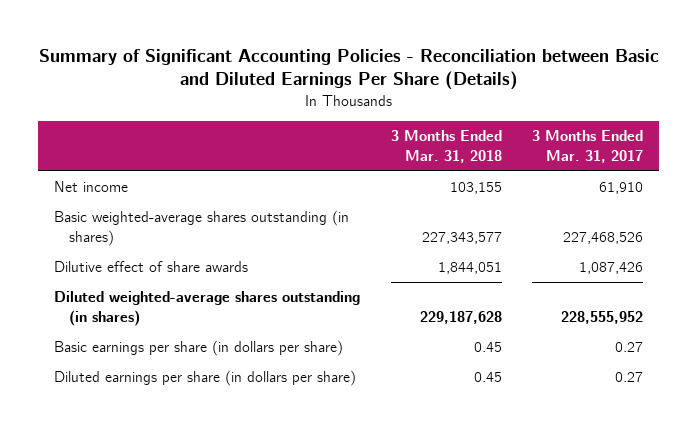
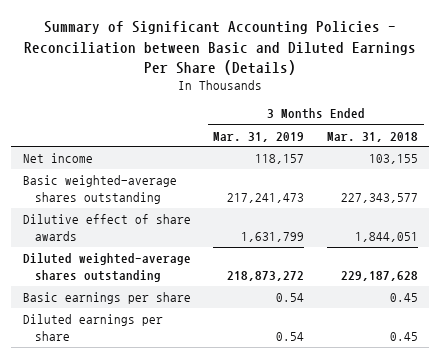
- | 3 Months Ended Mar. 31, 2018 | 3 Months Ended Mar. 31, 2017
+ | 3 Months Ended Mar. 31, 2019 | 3 Months Ended Mar. 31, 2018
- Basic weighted-average shares outstanding (in shares) | 227,343,577 | 227,468,526
+ Basic weighted-average shares outstanding | 217,241,473 | 227,343,577
- Diluted weighted-average shares outstanding (in shares) | 229,187,628 | 228,555,952
- Basic earnings per share (in dollars per share) | 0.45 | 0.27
- Diluted earnings per share (in dollars per share) | 0.45 | 0.27
+ Diluted weighted-average shares outstanding | 218,873,272 | 229,187,628
+ Basic earnings per share | 0.54 | 0.45
+ Diluted earnings per share | 0.54 | 0.45

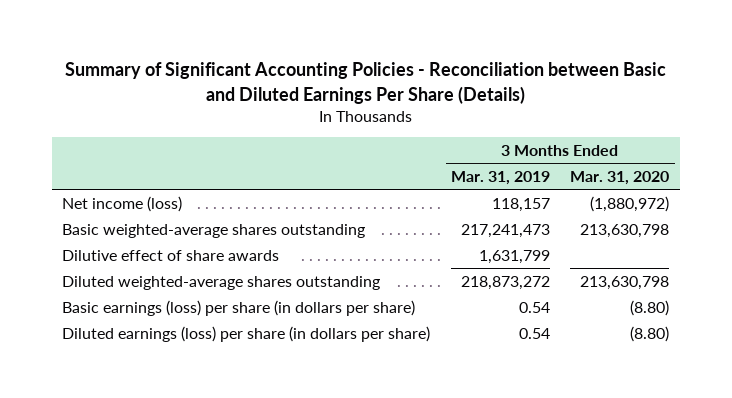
- | 3 Months Ended Mar. 31, 2019 | 3 Months Ended Mar. 31, 2018
+ | 3 Months Ended Mar. 31, 2019 | 3 Months Ended Mar. 31, 2020
- Net income | 118,157 | 103,155
+ Net income (loss) | 118,157 | (1,880,972)
- Basic earnings per share | 0.54 | 0.45
- Diluted earnings per share | 0.54 | 0.45
+ Basic earnings (loss) per share (in dollars per share) | 0.54 | (8.80)
+ Diluted earnings (loss) per share (in dollars per share) | 0.54 | (8.80)

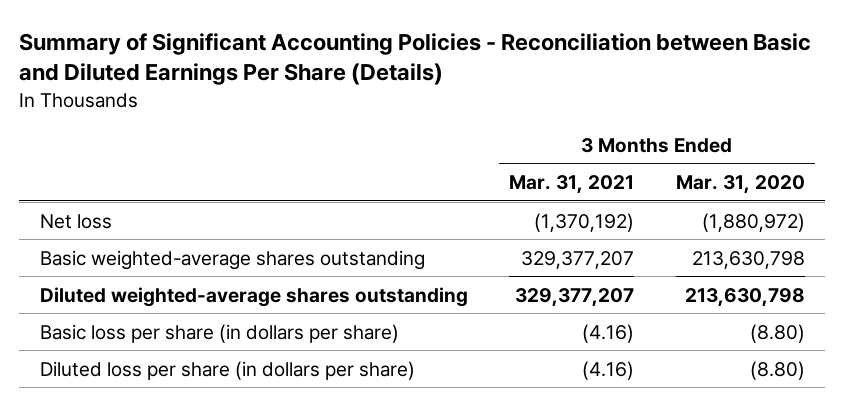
- | 3 Months Ended Mar. 31, 2019 | 3 Months Ended Mar. 31, 2020
+ | 3 Months Ended Mar. 31, 2021 | 3 Months Ended Mar. 31, 2020
- Net income (loss) | 118,157 | (1,880,972)
+ Net loss | (1,370,192) | (1,880,972)
- Dilutive effect of share awards | 1,631,799 |
- Basic earnings (loss) per share (in dollars per share) | 0.54 | (8.80)
- Diluted earnings (loss) per share (in dollars per share) | 0.54 | (8.80)
+ Basic loss per share (in dollars per share) | (4.16) | (8.80)
+ Diluted loss per share (in dollars per share) | (4.16) | (8.80)

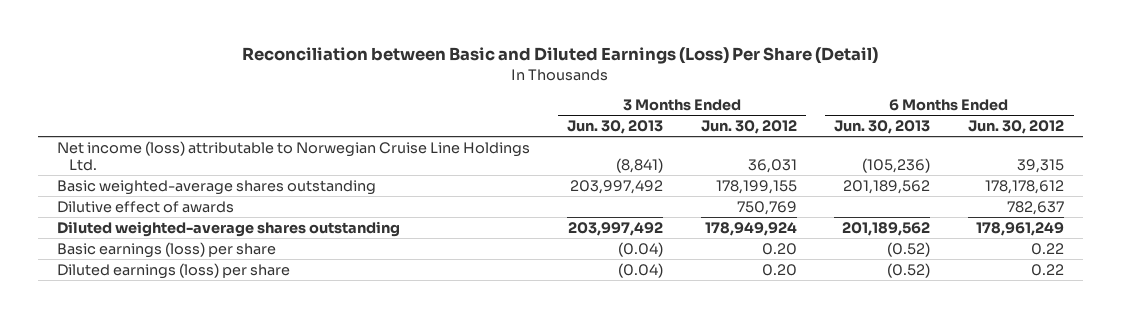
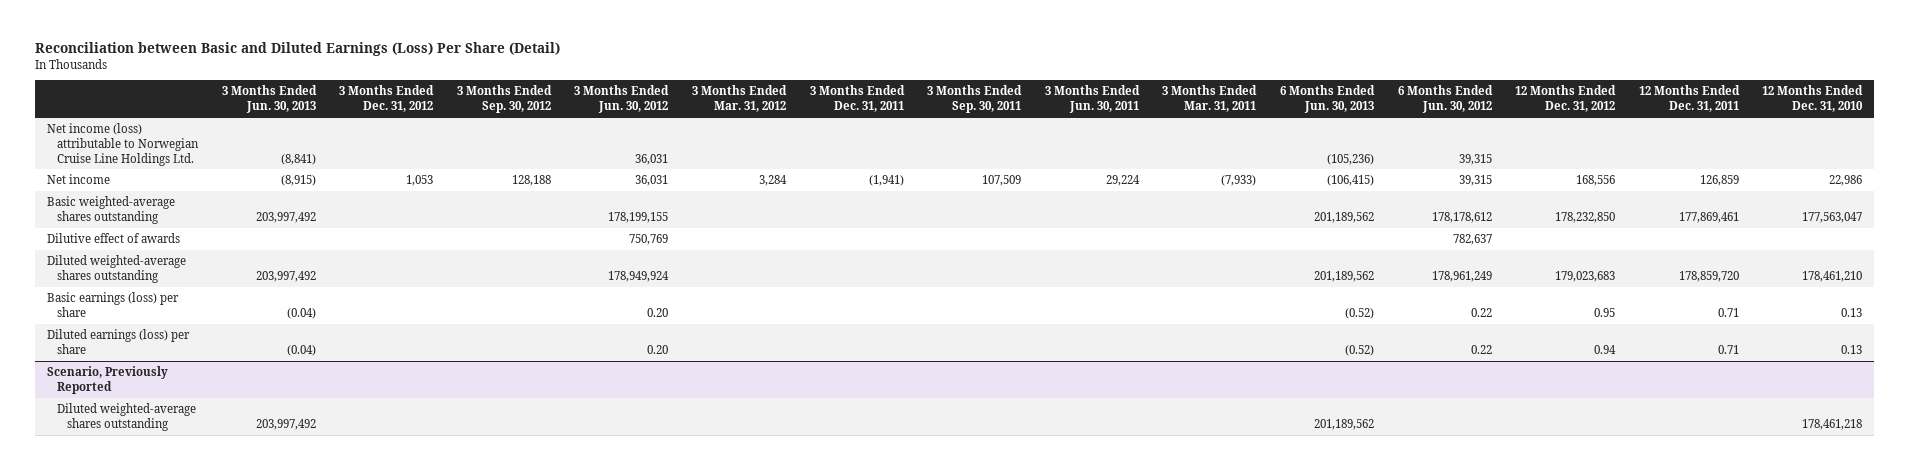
- | 3 Months Ended Jun. 30, 2013 | 3 Months Ended Jun. 30, 2012 | 6 Months Ended Jun. 30, 2013 | 6 Months Ended Jun. 30, 2012
+ | 3 Months Ended Jun. 30, 2013 | 3 Months Ended Dec. 31, 2012 | 3 Months Ended Sep. 30, 2012 | 3 Months Ended Jun. 30, 2012 | 3 Months Ended Mar. 31, 2012 | 3 Months Ended Dec. 31, 2011 | 3 Months Ended Sep. 30, 2011 | 3 Months Ended Jun. 30, 2011 | 3 Months Ended Mar. 31, 2011 | 6 Months Ended Jun. 30, 2013 | 6 Months Ended Jun. 30, 2012 | 12 Months Ended Dec. 31, 2012 | 12 Months Ended Dec. 31, 2011 | 12 Months Ended Dec. 31, 2010
+ Net income | (8,915) | 1,053 | 128,188 | 36,031 | 3,284 | (1,941) | 107,509 | 29,224 | (7,933) | (106,415) | 39,315 | 168,556 | 126,859 | 22,986
+ Scenario, Previously Reported
+ Diluted weighted-average shares outstanding | 203,997,492 | | | | | | | | | 201,189,562 | | | | 178,461,218

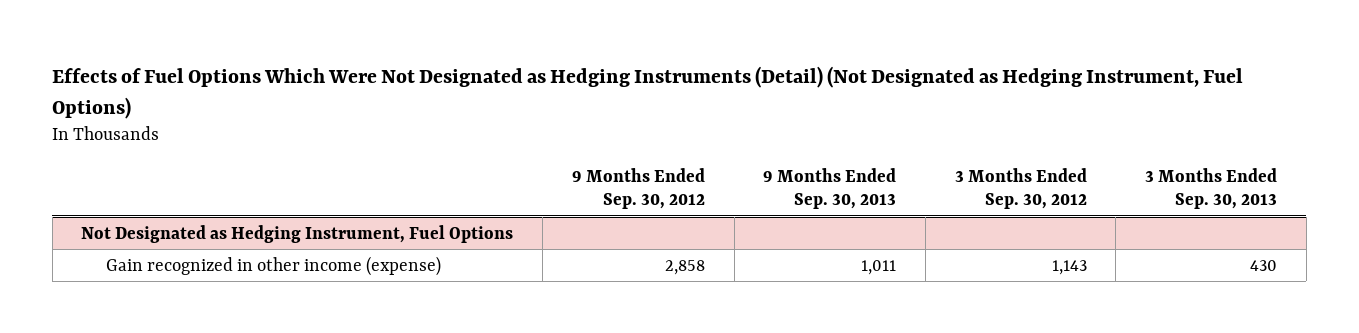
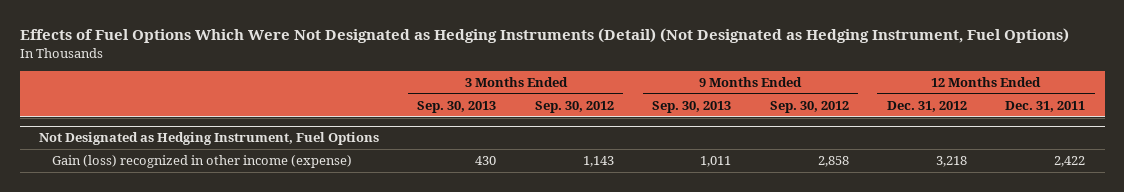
- | 9 Months Ended Sep. 30, 2012 | 9 Months Ended Sep. 30, 2013 | 3 Months Ended Sep. 30, 2012 | 3 Months Ended Sep. 30, 2013
+ | 3 Months Ended Sep. 30, 2013 | 3 Months Ended Sep. 30, 2012 | 9 Months Ended Sep. 30, 2013 | 9 Months Ended Sep. 30, 2012 | 12 Months Ended Dec. 31, 2012 | 12 Months Ended Dec. 31, 2011
@ Not Designated as Hedging Instrument, Fuel Options
- Gain recognized in other income (expense) | 2,858 | 1,011 | 1,143 | 430
+ Gain (loss) recognized in other income (expense) | 430 | 1,143 | 1,011 | 2,858 | 3,218 | 2,422

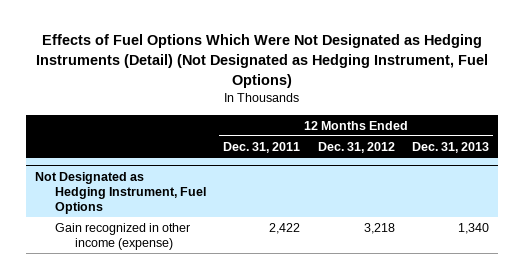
- | 3 Months Ended Sep. 30, 2013 | 3 Months Ended Sep. 30, 2012 | 9 Months Ended Sep. 30, 2013 | 9 Months Ended Sep. 30, 2012 | 12 Months Ended Dec. 31, 2012 | 12 Months Ended Dec. 31, 2011
+ | 12 Months Ended Dec. 31, 2011 | 12 Months Ended Dec. 31, 2012 | 12 Months Ended Dec. 31, 2013
@ Not Designated as Hedging Instrument, Fuel Options
- Gain (loss) recognized in other income (expense) | 430 | 1,143 | 1,011 | 2,858 | 3,218 | 2,422
+ Gain recognized in other income (expense) | 2,422 | 3,218 | 1,340

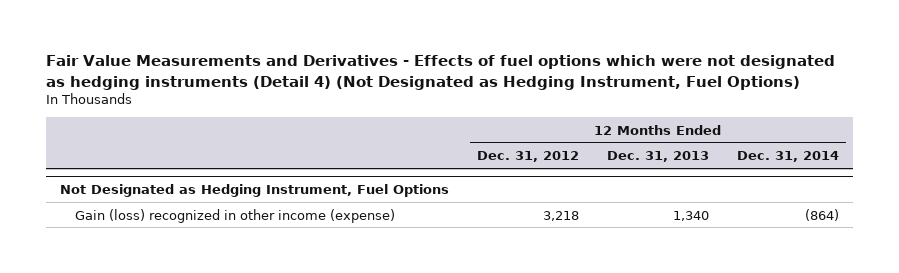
- Effects of Fuel Options Which Were Not Designated as Hedging Instruments (Detail) (Not Designated as Hedging Instrument, Fuel Options)
+ Fair Value Measurements and Derivatives - Effects of fuel options which were not designated as hedging instruments (Detail 4) (Not Designated as Hedging Instrument, Fuel Options)
- | 12 Months Ended Dec. 31, 2011 | 12 Months Ended Dec. 31, 2012 | 12 Months Ended Dec. 31, 2013
+ | 12 Months Ended Dec. 31, 2012 | 12 Months Ended Dec. 31, 2013 | 12 Months Ended Dec. 31, 2014
@ Not Designated as Hedging Instrument, Fuel Options
- Gain recognized in other income (expense) | 2,422 | 3,218 | 1,340
+ Gain (loss) recognized in other income (expense) | 3,218 | 1,340 | (864)

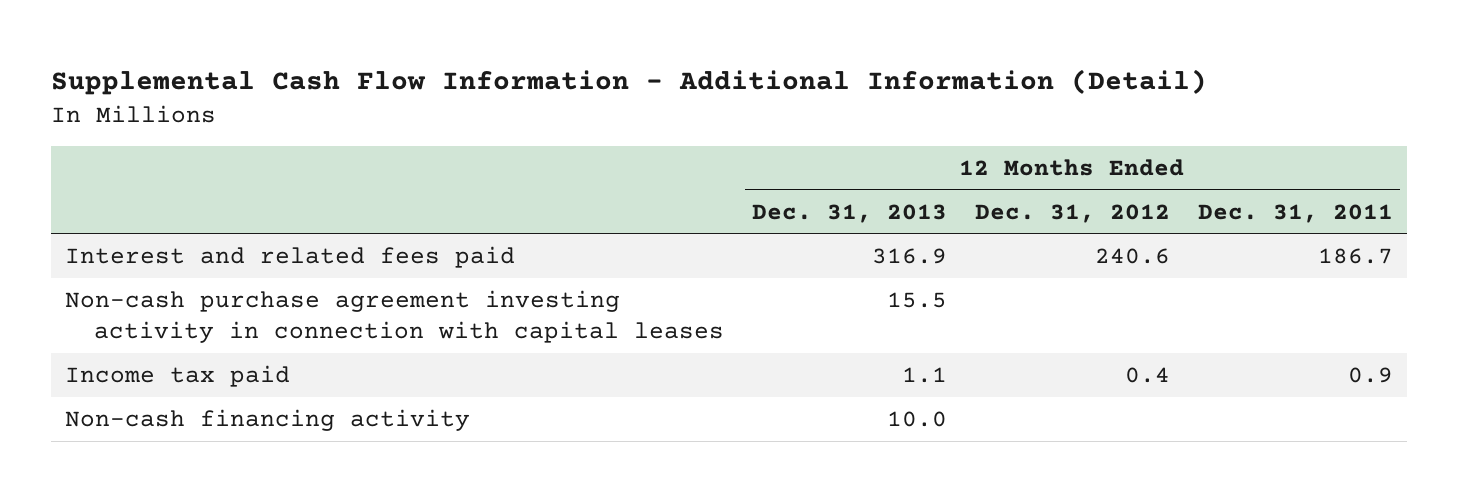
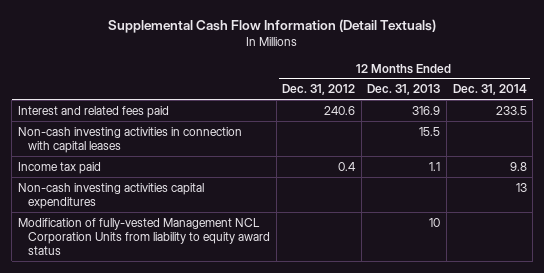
- Supplemental Cash Flow Information - Additional Information (Detail)
+ Supplemental Cash Flow Information (Detail Textuals)
- | 12 Months Ended Dec. 31, 2013 | 12 Months Ended Dec. 31, 2012 | 12 Months Ended Dec. 31, 2011
+ | 12 Months Ended Dec. 31, 2012 | 12 Months Ended Dec. 31, 2013 | 12 Months Ended Dec. 31, 2014
- Non-cash purchase agreement investing activity in connection with capital leases | 15.5 | |
+ Non-cash investing activities in connection with capital leases | | 15.5 |
- Non-cash financing activity | 10.0 | |
+ Non-cash investing activities capital expenditures | | | 13
+ Modification of fully-vested Management NCL Corporation Units from liability to equity award status | | 10 |

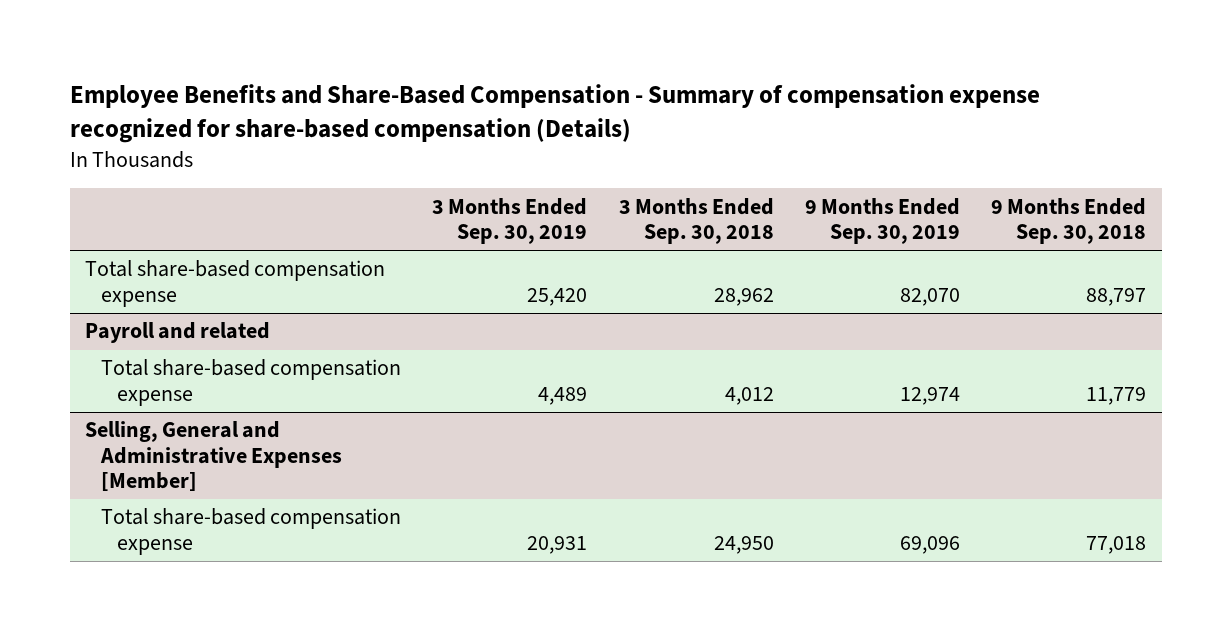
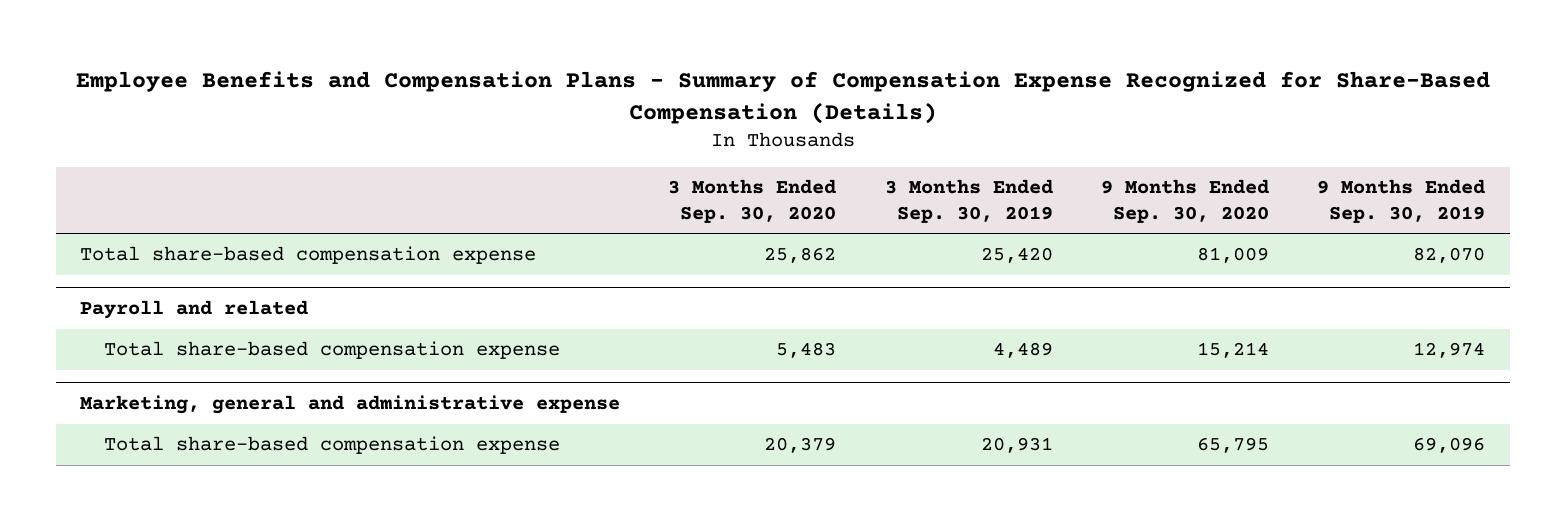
- Employee Benefits and Share-Based Compensation - Summary of compensation expense recognized for share-based compensation (Details)
+ Employee Benefits and Compensation Plans - Summary of Compensation Expense Recognized for Share-Based Compensation (Details)
- | 3 Months Ended Sep. 30, 2019 | 3 Months Ended Sep. 30, 2018 | 9 Months Ended Sep. 30, 2019 | 9 Months Ended Sep. 30, 2018
+ | 3 Months Ended Sep. 30, 2020 | 3 Months Ended Sep. 30, 2019 | 9 Months Ended Sep. 30, 2020 | 9 Months Ended Sep. 30, 2019
- Selling, General and Administrative Expenses [Member]
+ Marketing, general and administrative expense

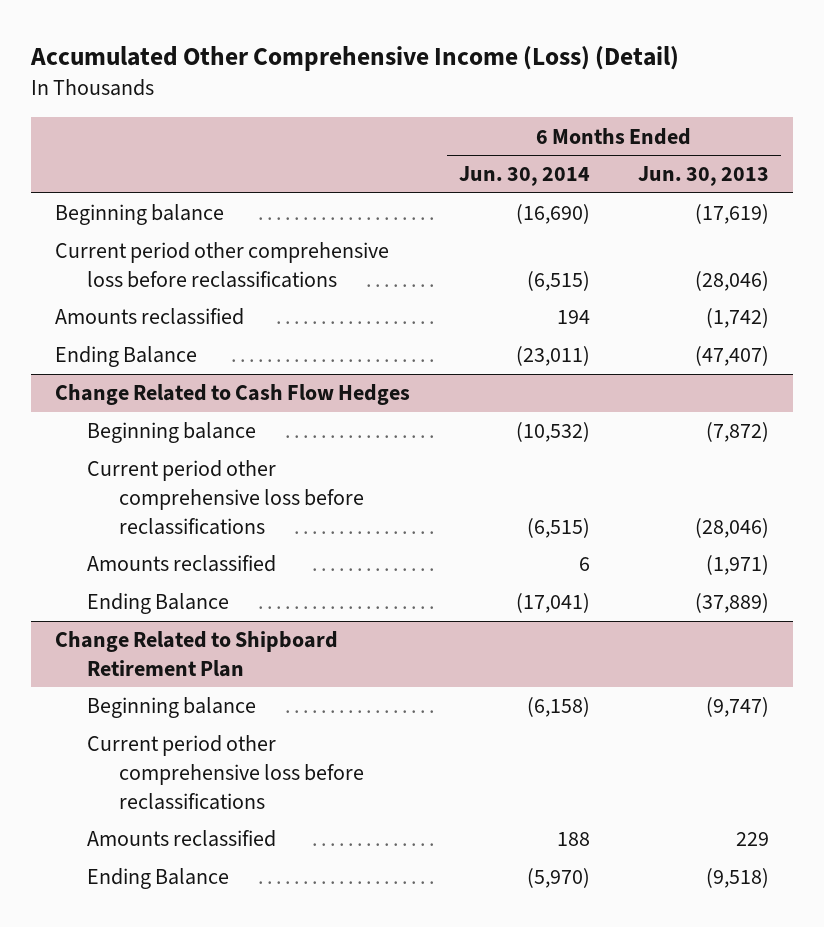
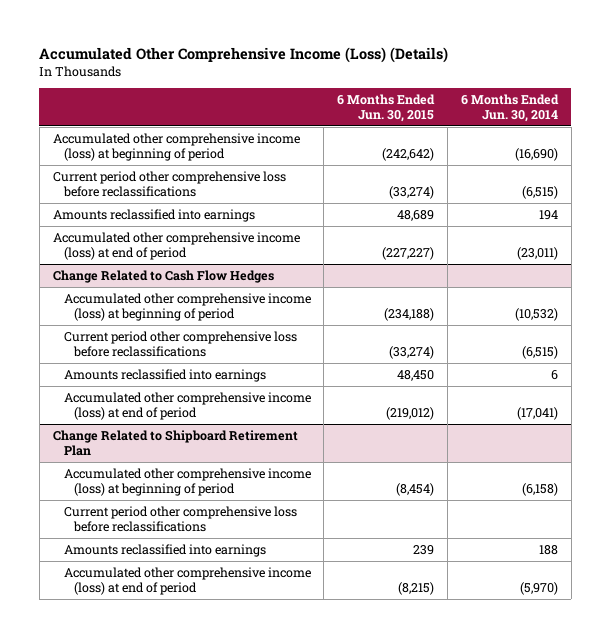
- Accumulated Other Comprehensive Income (Loss) (Detail)
+ Accumulated Other Comprehensive Income (Loss) (Details)
- | 6 Months Ended Jun. 30, 2014 | 6 Months Ended Jun. 30, 2013
+ | 6 Months Ended Jun. 30, 2015 | 6 Months Ended Jun. 30, 2014
- Beginning balance | (16,690) | (17,619)
+ Accumulated other comprehensive income (loss) at beginning of period | (242,642) | (16,690)
- Amounts reclassified | 194 | (1,742)
- Ending Balance | (23,011) | (47,407)
+ Amounts reclassified into earnings | 48,689 | 194
+ Accumulated other comprehensive income (loss) at end of period | (227,227) | (23,011)
@ Change Related to Cash Flow Hedges
- Beginning balance | (10,532) | (7,872)
+ Accumulated other comprehensive income (loss) at beginning of period | (234,188) | (10,532)
- Amounts reclassified | 6 | (1,971)
- Ending Balance | (17,041) | (37,889)
+ Amounts reclassified into earnings | 48,450 | 6
+ Accumulated other comprehensive income (loss) at end of period | (219,012) | (17,041)
@ Change Related to Shipboard Retirement Plan
- Beginning balance | (6,158) | (9,747)
+ Accumulated other comprehensive income (loss) at beginning of period | (8,454) | (6,158)
- Amounts reclassified | 188 | 229
- Ending Balance | (5,970) | (9,518)
+ Amounts reclassified into earnings | 239 | 188
+ Accumulated other comprehensive income (loss) at end of period | (8,215) | (5,970)

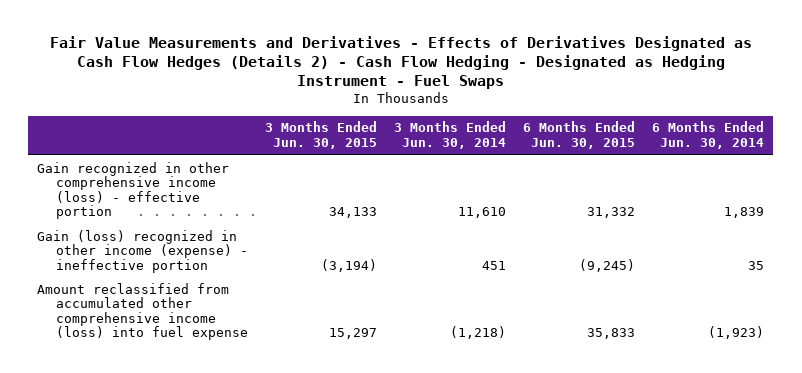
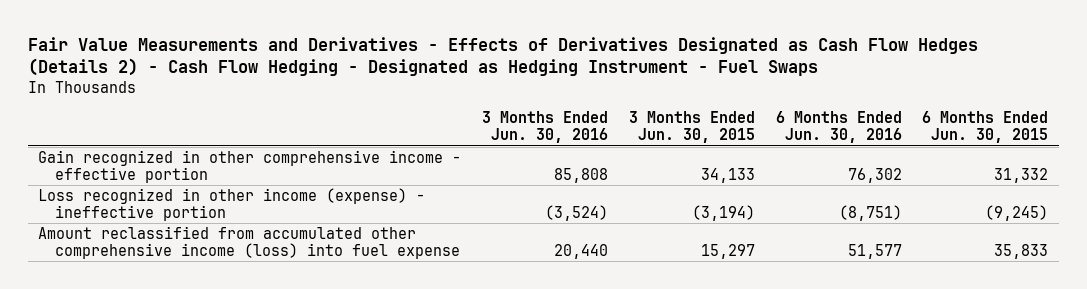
- | 3 Months Ended Jun. 30, 2015 | 3 Months Ended Jun. 30, 2014 | 6 Months Ended Jun. 30, 2015 | 6 Months Ended Jun. 30, 2014
+ | 3 Months Ended Jun. 30, 2016 | 3 Months Ended Jun. 30, 2015 | 6 Months Ended Jun. 30, 2016 | 6 Months Ended Jun. 30, 2015
- Gain recognized in other comprehensive income (loss) - effective portion | 34,133 | 11,610 | 31,332 | 1,839
- Gain (loss) recognized in other income (expense) - ineffective portion | (3,194) | 451 | (9,245) | 35
+ Gain recognized in other comprehensive income - effective portion | 85,808 | 34,133 | 76,302 | 31,332
+ Loss recognized in other income (expense) - ineffective portion | (3,524) | (3,194) | (8,751) | (9,245)

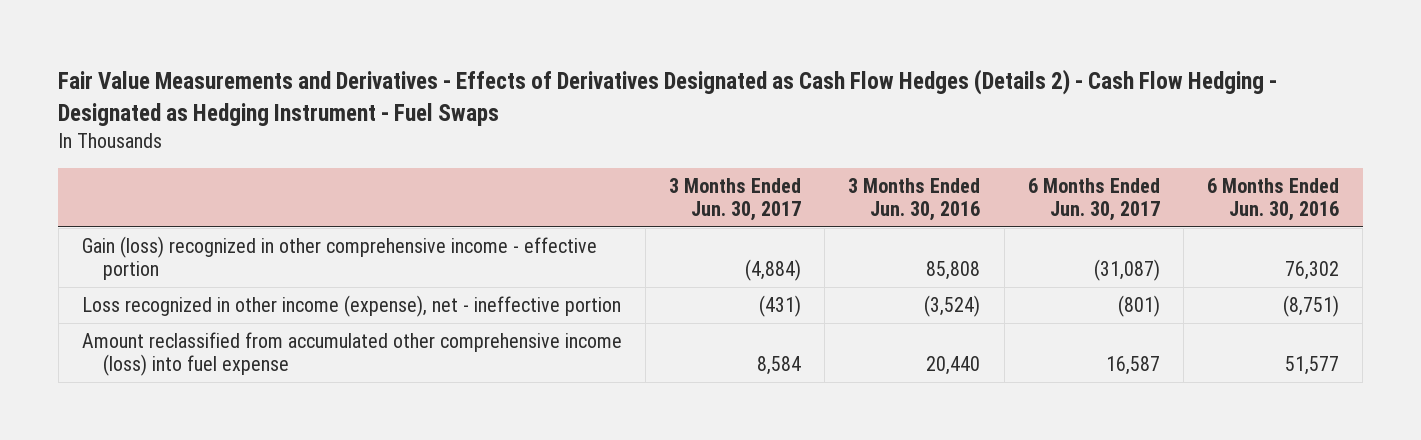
- | 3 Months Ended Jun. 30, 2016 | 3 Months Ended Jun. 30, 2015 | 6 Months Ended Jun. 30, 2016 | 6 Months Ended Jun. 30, 2015
+ | 3 Months Ended Jun. 30, 2017 | 3 Months Ended Jun. 30, 2016 | 6 Months Ended Jun. 30, 2017 | 6 Months Ended Jun. 30, 2016
- Gain recognized in other comprehensive income - effective portion | 85,808 | 34,133 | 76,302 | 31,332
- Loss recognized in other income (expense) - ineffective portion | (3,524) | (3,194) | (8,751) | (9,245)
+ Gain (loss) recognized in other comprehensive income - effective portion | (4,884) | 85,808 | (31,087) | 76,302
+ Loss recognized in other income (expense), net - ineffective portion | (431) | (3,524) | (801) | (8,751)

